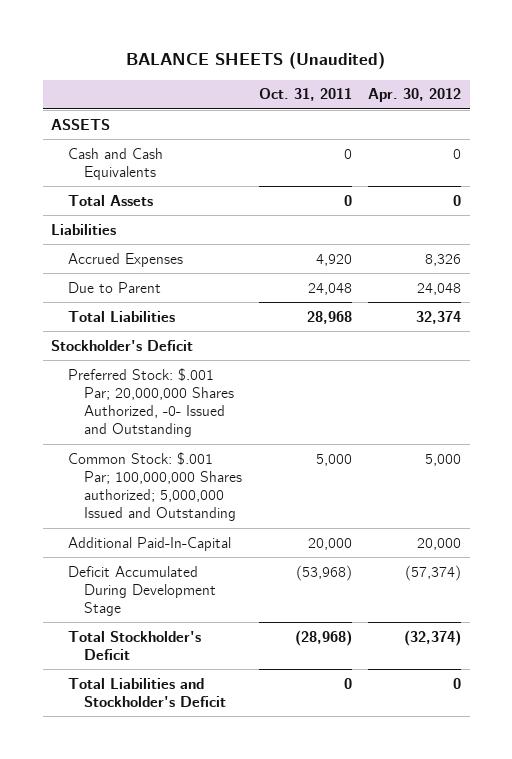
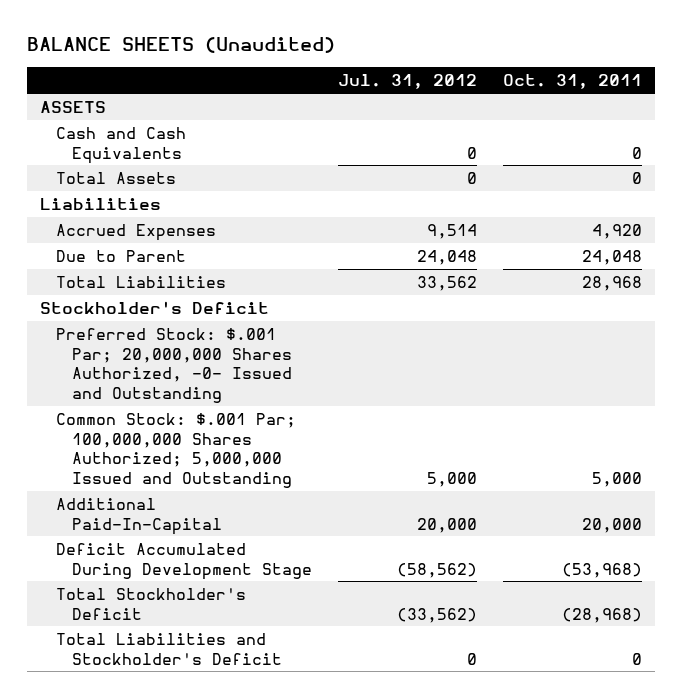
- | Oct. 31, 2011 | Apr. 30, 2012
+ | Jul. 31, 2012 | Oct. 31, 2011
- Common Stock: $.001 Par; 100,000,000 Shares authorized; 5,000,000 Issued and Outstanding | 5,000 | 5,000
+ Common Stock: $.001 Par; 100,000,000 Shares Authorized; 5,000,000 Issued and Outstanding | 5,000 | 5,000

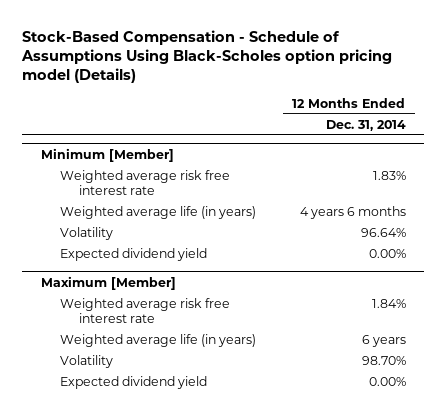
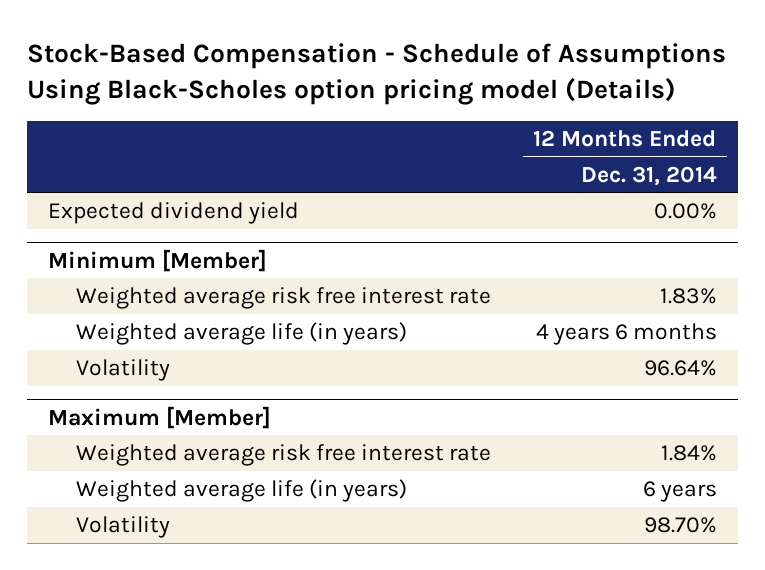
+ Expected dividend yield | 0.00%
@ Minimum [Member]
- Expected dividend yield | 0.00%
@ Maximum [Member]
- Expected dividend yield | 0.00%

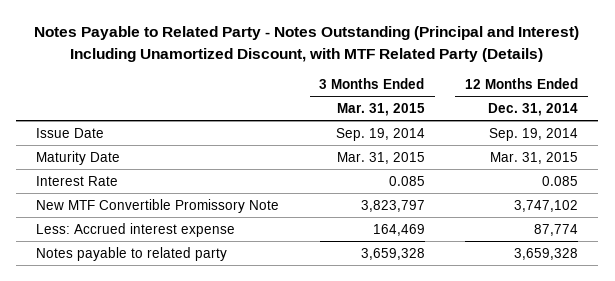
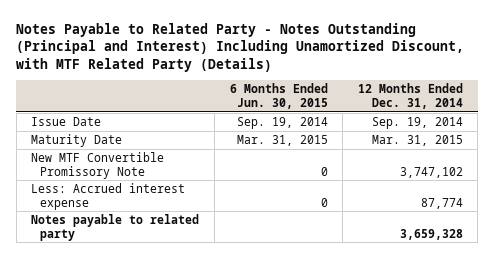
- | 3 Months Ended Mar. 31, 2015 | 12 Months Ended Dec. 31, 2014
+ | 6 Months Ended Jun. 30, 2015 | 12 Months Ended Dec. 31, 2014
- Interest Rate | 0.085 | 0.085

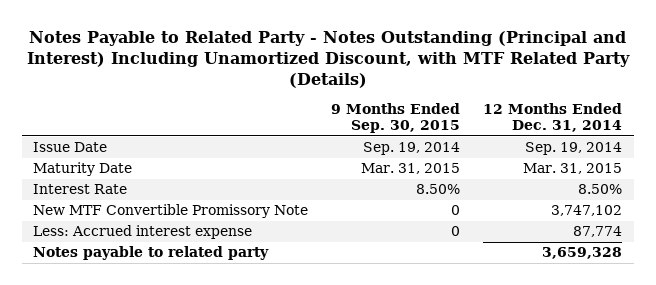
- | 6 Months Ended Jun. 30, 2015 | 12 Months Ended Dec. 31, 2014
+ | 9 Months Ended Sep. 30, 2015 | 12 Months Ended Dec. 31, 2014
+ Interest Rate | 8.50% | 8.50%

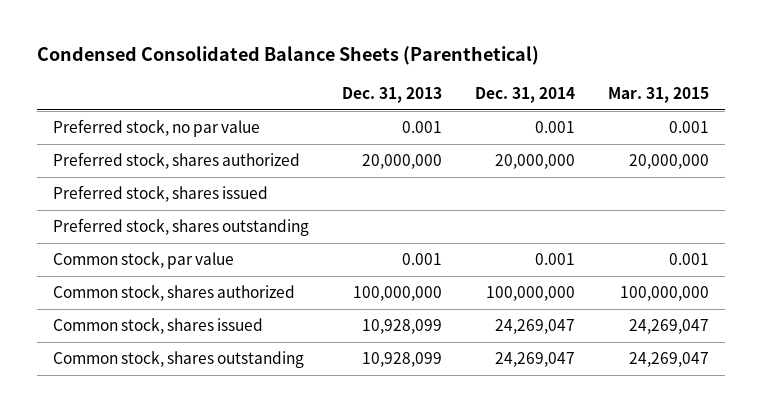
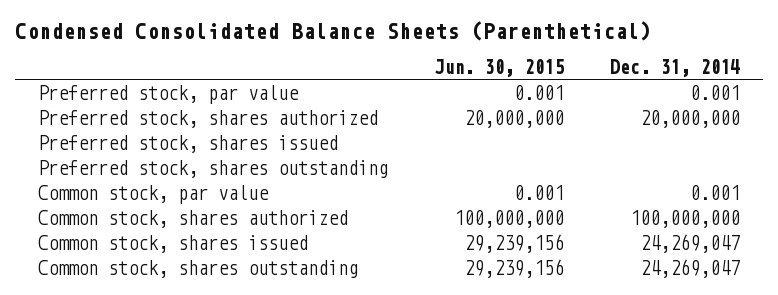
- | Dec. 31, 2013 | Dec. 31, 2014 | Mar. 31, 2015
+ | Jun. 30, 2015 | Dec. 31, 2014
- Preferred stock, no par value | 0.001 | 0.001 | 0.001
+ Preferred stock, par value | 0.001 | 0.001

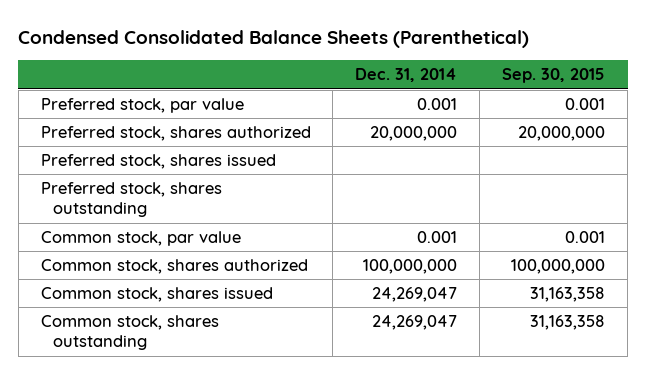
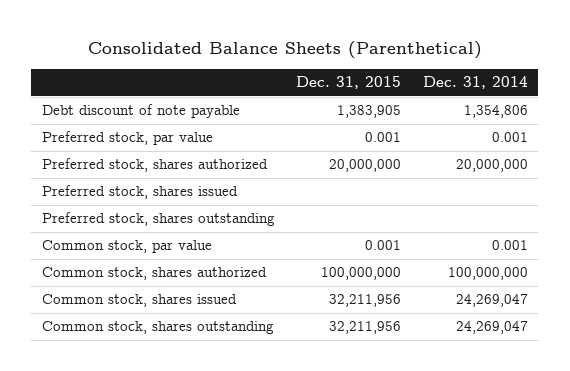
- Condensed Consolidated Balance Sheets (Parenthetical)
+ Consolidated Balance Sheets (Parenthetical)
- | Dec. 31, 2014 | Sep. 30, 2015
+ | Dec. 31, 2015 | Dec. 31, 2014
+ Debt discount of note payable | 1,383,905 | 1,354,806

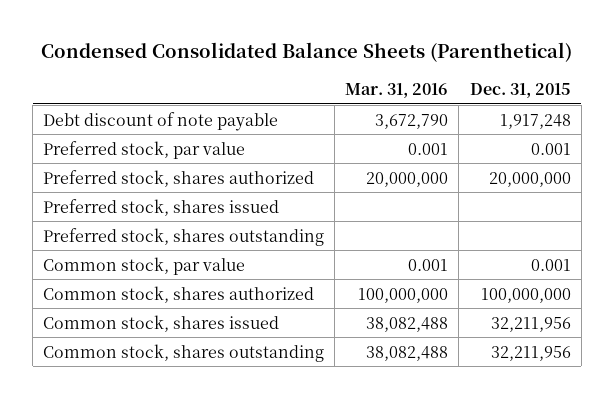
- Consolidated Balance Sheets (Parenthetical)
+ Condensed Consolidated Balance Sheets (Parenthetical)
- | Dec. 31, 2015 | Dec. 31, 2014
+ | Mar. 31, 2016 | Dec. 31, 2015
- Debt discount of note payable | 1,383,905 | 1,354,806
+ Debt discount of note payable | 3,672,790 | 1,917,248

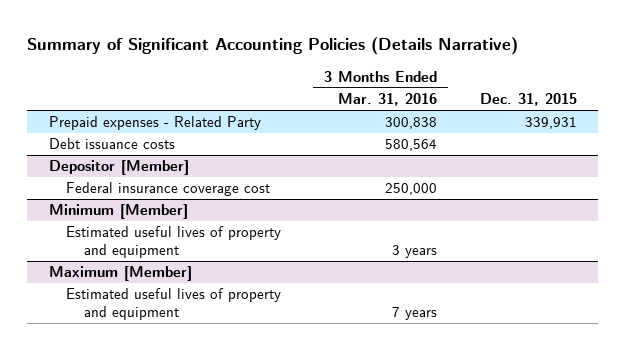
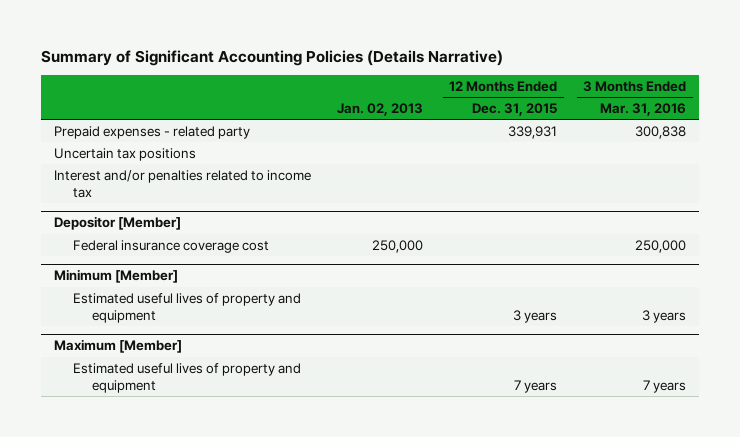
- | 3 Months Ended Mar. 31, 2016 | Dec. 31, 2015
+ | Jan. 02, 2013 | 12 Months Ended Dec. 31, 2015 | 3 Months Ended Mar. 31, 2016
- Prepaid expenses - Related Party | 300,838 | 339,931
- Debt issuance costs | 580,564 |
+ Prepaid expenses - related party | | 339,931 | 300,838
+ Uncertain tax positions
+ Interest and/or penalties related to income tax

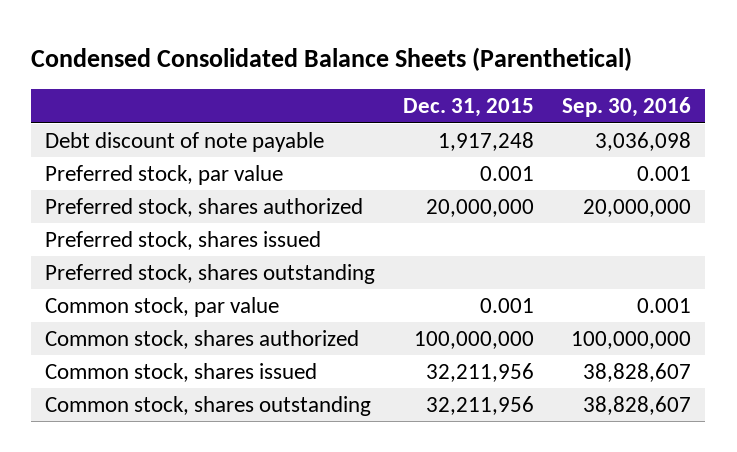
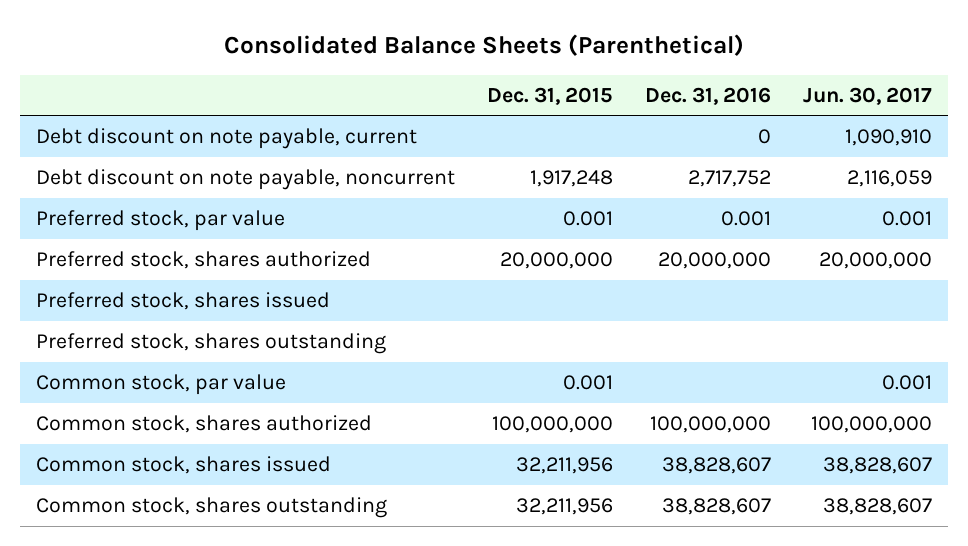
- Condensed Consolidated Balance Sheets (Parenthetical)
+ Consolidated Balance Sheets (Parenthetical)
- | Dec. 31, 2015 | Sep. 30, 2016
+ | Dec. 31, 2015 | Dec. 31, 2016 | Jun. 30, 2017
- Debt discount of note payable | 1,917,248 | 3,036,098
+ Debt discount on note payable, current | | 0 | 1,090,910
+ Debt discount on note payable, noncurrent | 1,917,248 | 2,717,752 | 2,116,059

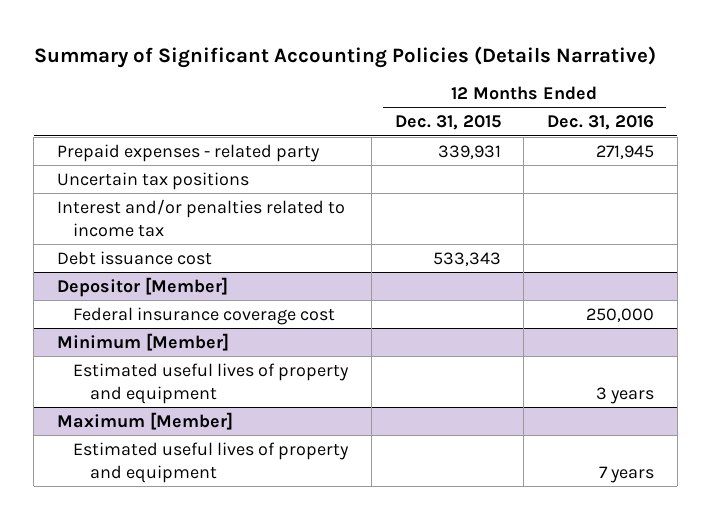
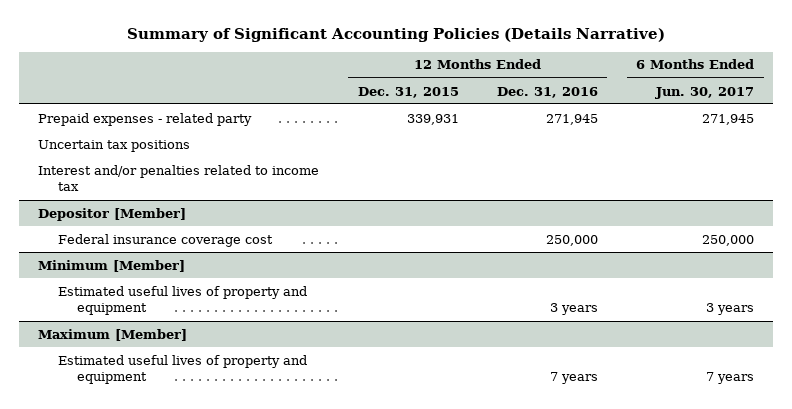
- | 12 Months Ended Dec. 31, 2015 | 12 Months Ended Dec. 31, 2016
+ | 12 Months Ended Dec. 31, 2015 | 12 Months Ended Dec. 31, 2016 | 6 Months Ended Jun. 30, 2017
- Debt issuance cost | 533,343 |

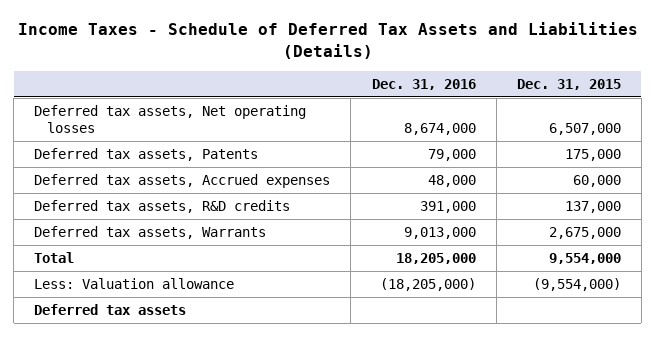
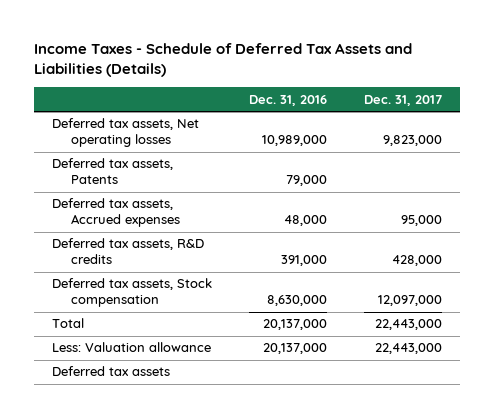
- | Dec. 31, 2016 | Dec. 31, 2015
+ | Dec. 31, 2016 | Dec. 31, 2017
- Deferred tax assets, Net operating losses | 8,674,000 | 6,507,000
+ Deferred tax assets, Net operating losses | 10,989,000 | 9,823,000
- Deferred tax assets, Warrants | 9,013,000 | 2,675,000
- Total | 18,205,000 | 9,554,000
- Less: Valuation allowance | (18,205,000) | (9,554,000)
+ Deferred tax assets, Stock compensation | 8,630,000 | 12,097,000
+ Total | 20,137,000 | 22,443,000
+ Less: Valuation allowance | 20,137,000 | 22,443,000

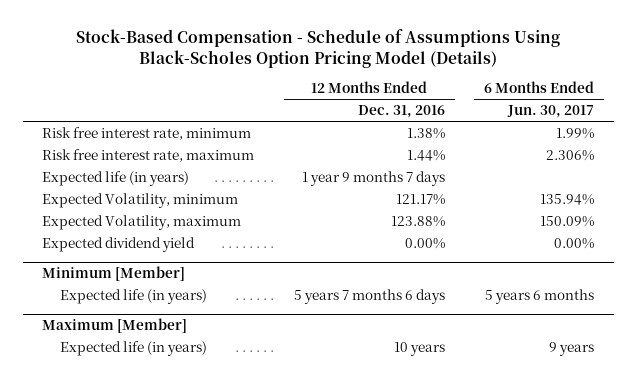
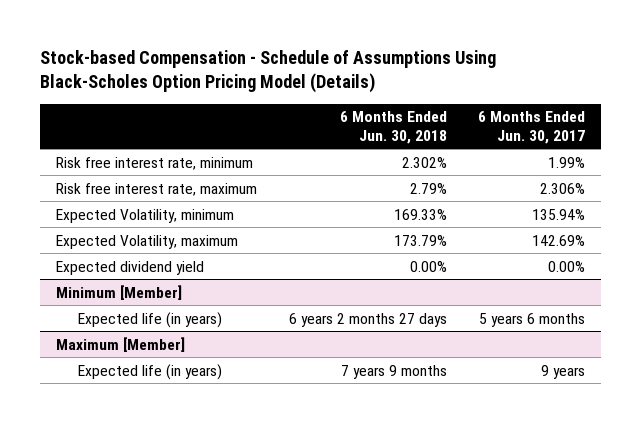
- Stock-Based Compensation - Schedule of Assumptions Using Black-Scholes Option Pricing Model (Details)
+ Stock-based Compensation - Schedule of Assumptions Using Black-Scholes Option Pricing Model (Details)
- | 12 Months Ended Dec. 31, 2016 | 6 Months Ended Jun. 30, 2017
+ | 6 Months Ended Jun. 30, 2018 | 6 Months Ended Jun. 30, 2017
- Expected life (in years) | 1 year 9 months 7 days |
- Expected Volatility, maximum | 123.88% | 150.09%
+ Expected Volatility, maximum | 173.79% | 142.69%

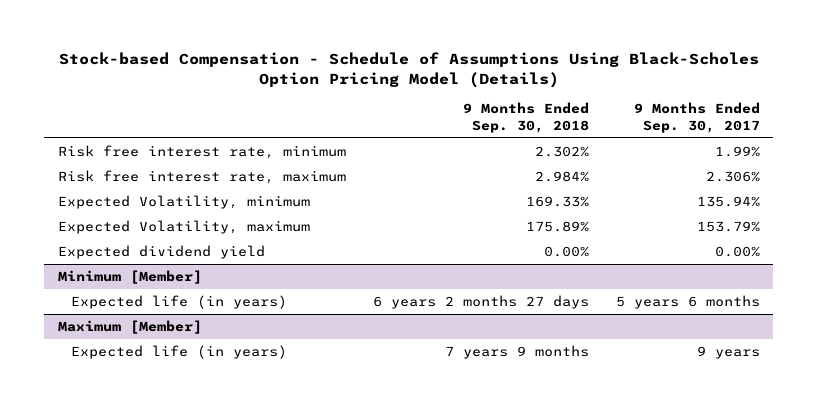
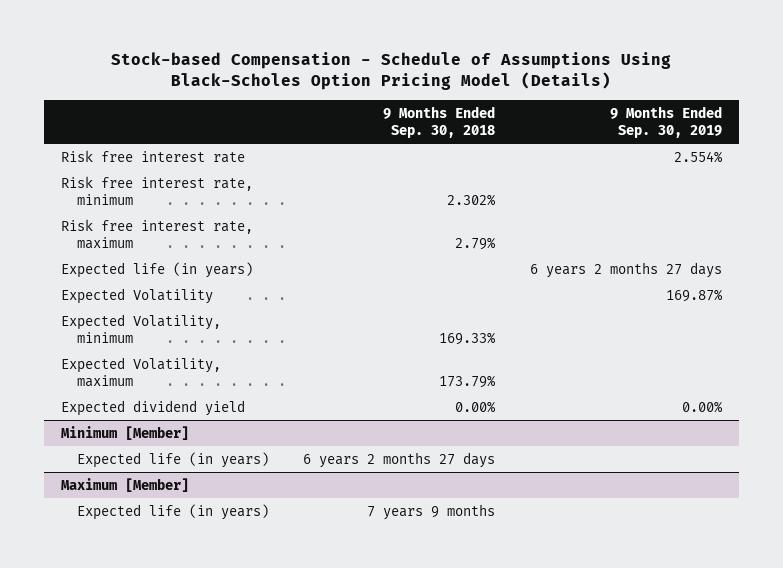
- | 9 Months Ended Sep. 30, 2018 | 9 Months Ended Sep. 30, 2017
+ | 9 Months Ended Sep. 30, 2018 | 9 Months Ended Sep. 30, 2019
+ Risk free interest rate | | 2.554%
- Risk free interest rate, maximum | 2.984% | 2.306%
+ Risk free interest rate, maximum | 2.79% |
+ Expected life (in years) | | 6 years 2 months 27 days
+ Expected Volatility | | 169.87%
- Expected Volatility, maximum | 175.89% | 153.79%
+ Expected Volatility, maximum | 173.79% |

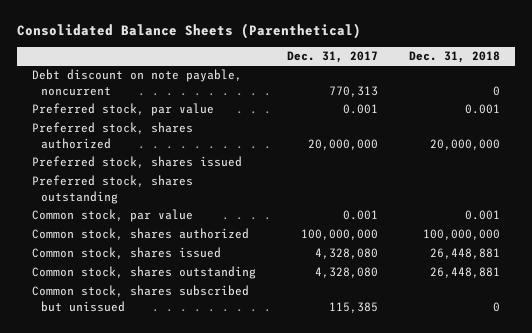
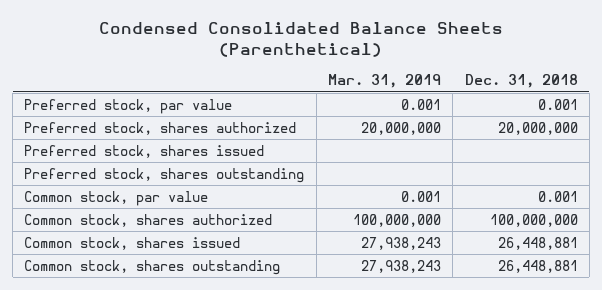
- Consolidated Balance Sheets (Parenthetical)
+ Condensed Consolidated Balance Sheets (Parenthetical)
- | Dec. 31, 2017 | Dec. 31, 2018
+ | Mar. 31, 2019 | Dec. 31, 2018
- Debt discount on note payable, noncurrent | 770,313 | 0
- Common stock, shares subscribed but unissued | 115,385 | 0

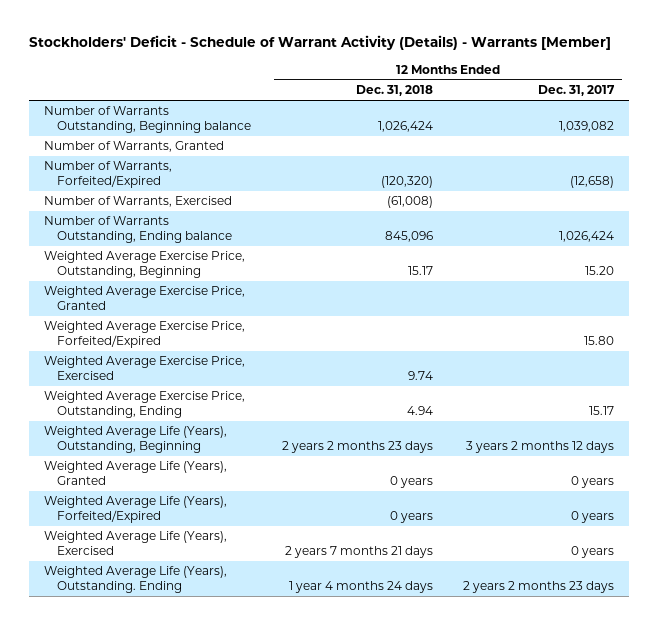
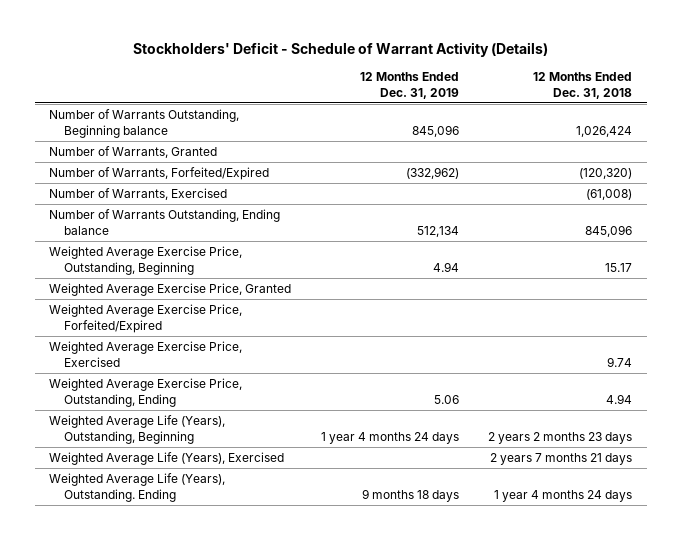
- Stockholders' Deficit - Schedule of Warrant Activity (Details) - Warrants [Member]
+ Stockholders' Deficit - Schedule of Warrant Activity (Details)
- | 12 Months Ended Dec. 31, 2018 | 12 Months Ended Dec. 31, 2017
+ | 12 Months Ended Dec. 31, 2019 | 12 Months Ended Dec. 31, 2018
- Weighted Average Life (Years), Granted | 0 years | 0 years
- Weighted Average Life (Years), Forfeited/Expired | 0 years | 0 years

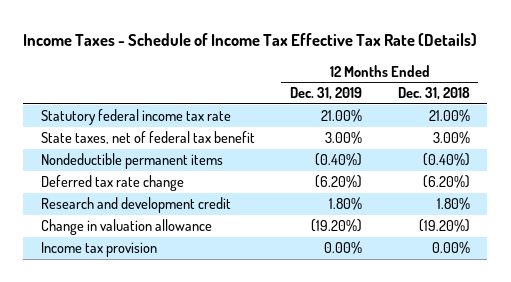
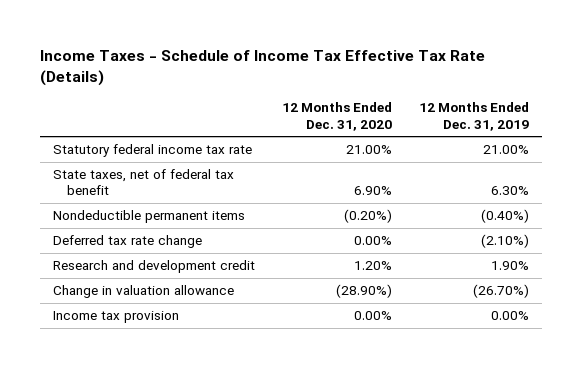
- | 12 Months Ended Dec. 31, 2019 | 12 Months Ended Dec. 31, 2018
+ | 12 Months Ended Dec. 31, 2020 | 12 Months Ended Dec. 31, 2019
- State taxes, net of federal tax benefit | 3.00% | 3.00%
+ State taxes, net of federal tax benefit | 6.90% | 6.30%
- Deferred tax rate change | (6.20%) | (6.20%)
- Research and development credit | 1.80% | 1.80%
- Change in valuation allowance | (19.20%) | (19.20%)
+ Deferred tax rate change | 0.00% | (2.10%)
+ Research and development credit | 1.20% | 1.90%
+ Change in valuation allowance | (28.90%) | (26.70%)

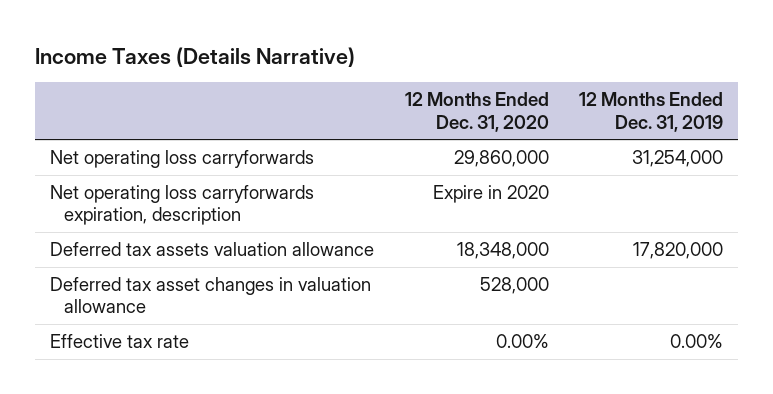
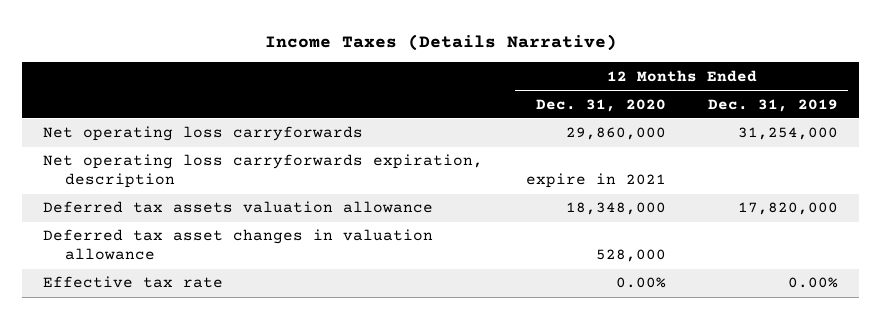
- Net operating loss carryforwards expiration, description | Expire in 2020 |
+ Net operating loss carryforwards expiration, description | expire in 2021 |

